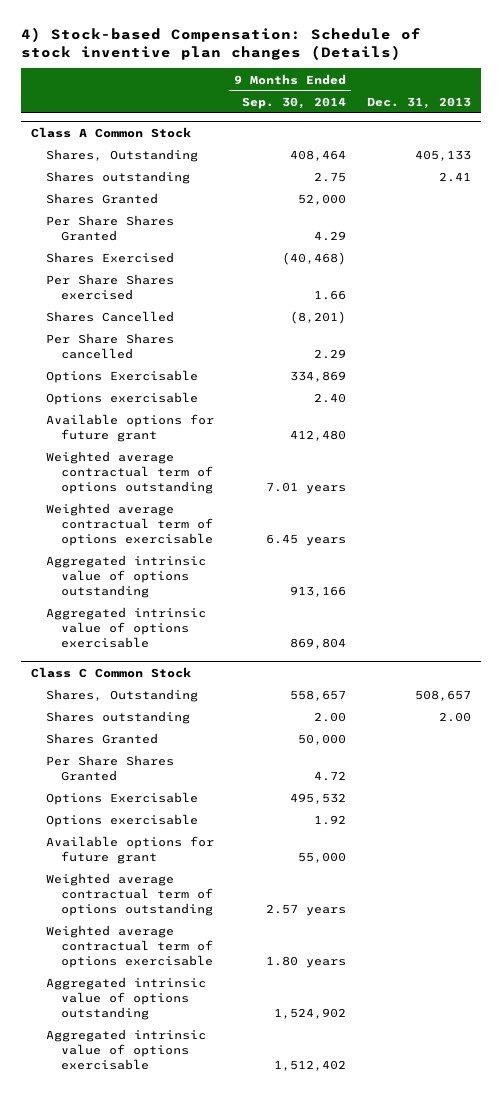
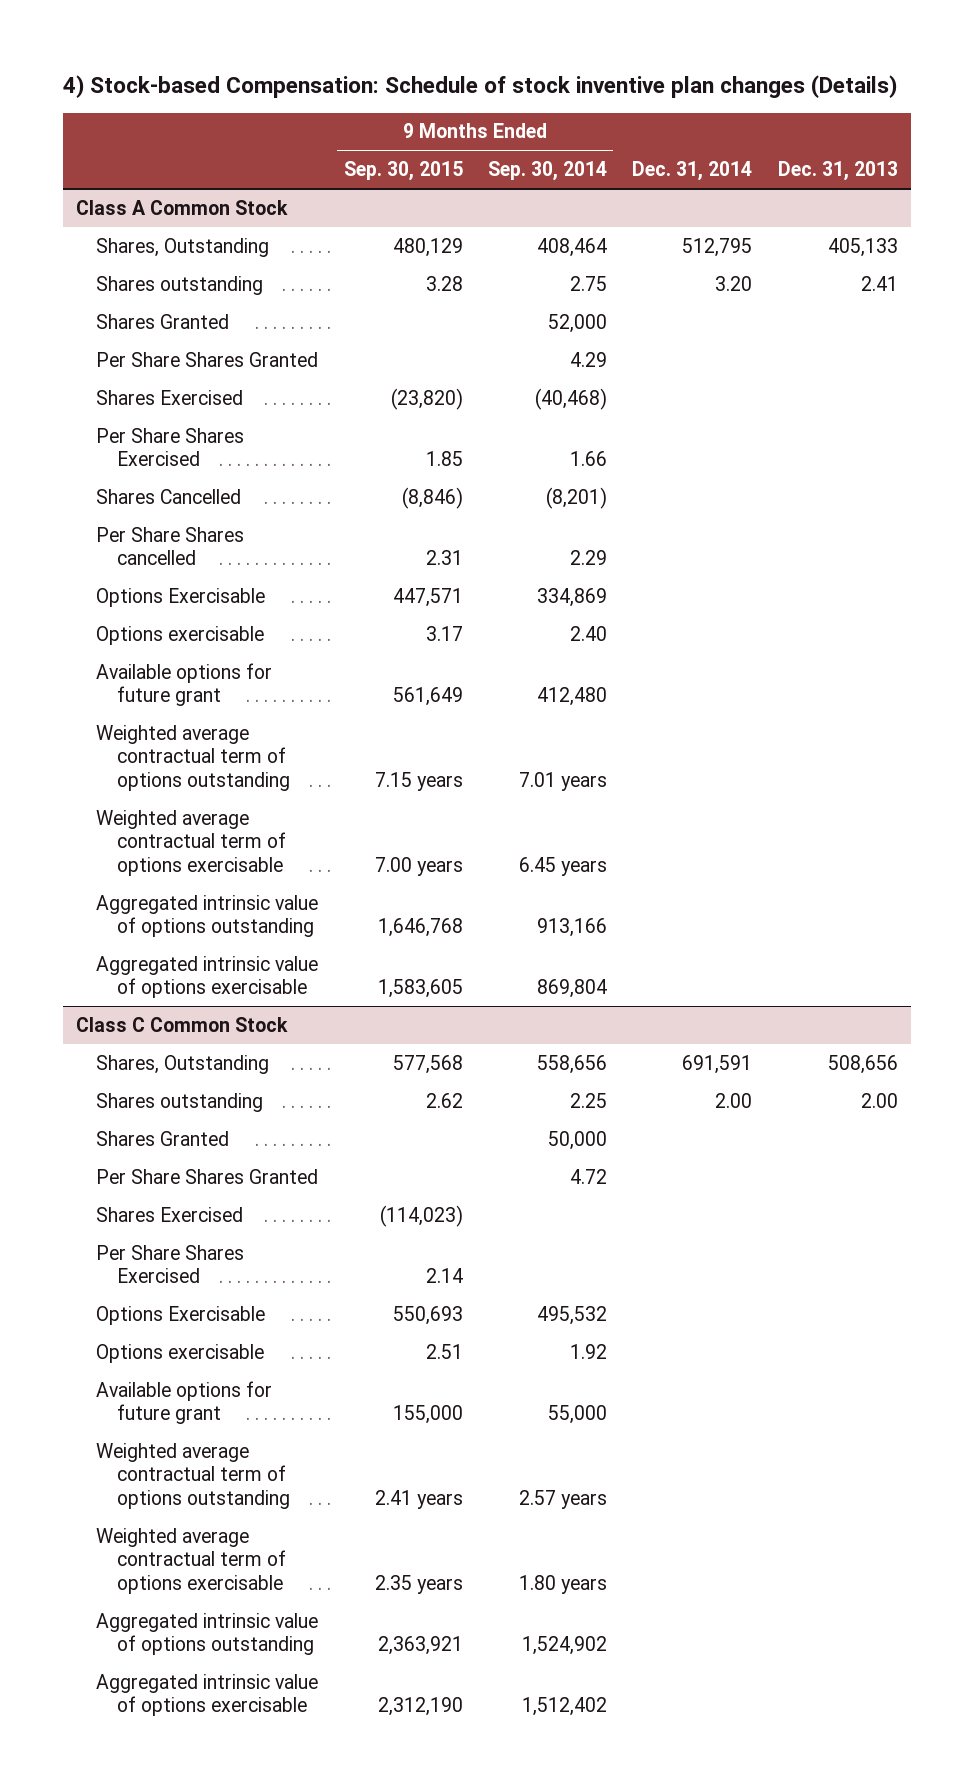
- | 9 Months Ended Sep. 30, 2014 | Dec. 31, 2013
+ | 9 Months Ended Sep. 30, 2015 | 9 Months Ended Sep. 30, 2014 | Dec. 31, 2014 | Dec. 31, 2013
@ Class A Common Stock
- Per Share Shares exercised | 1.66 |
+ Per Share Shares Exercised | 1.85 | 1.66 | |
@ Class C Common Stock
- Shares, Outstanding | 558,657 | 508,657
- Shares outstanding | 2.00 | 2.00
+ Shares, Outstanding | 577,568 | 558,656 | 691,591 | 508,656
+ Shares outstanding | 2.62 | 2.25 | 2.00 | 2.00
+ Shares Exercised | (114,023) | | |
+ Per Share Shares Exercised | 2.14 | | |

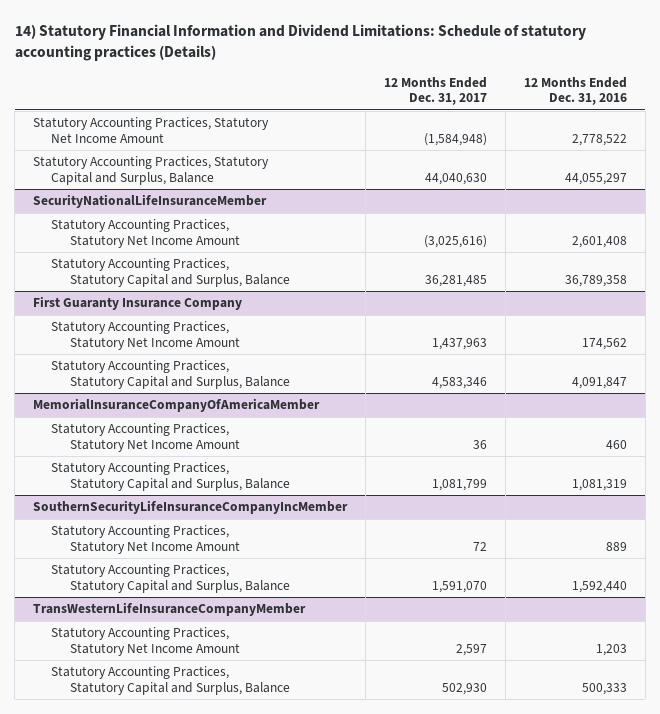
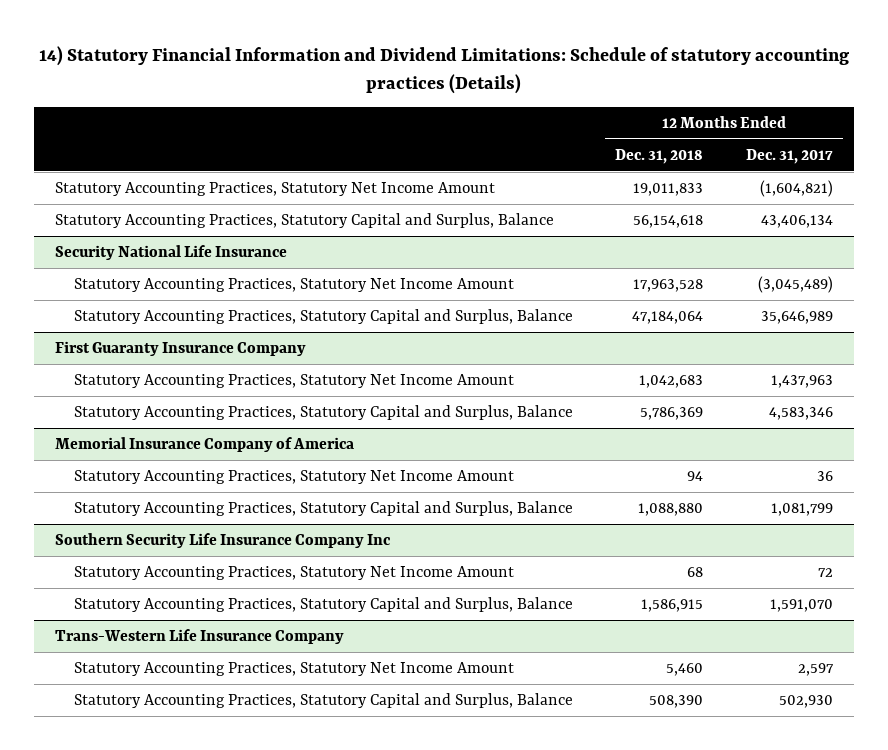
- | 12 Months Ended Dec. 31, 2017 | 12 Months Ended Dec. 31, 2016
+ | 12 Months Ended Dec. 31, 2018 | 12 Months Ended Dec. 31, 2017
- Statutory Accounting Practices, Statutory Net Income Amount | (1,584,948) | 2,778,522
- Statutory Accounting Practices, Statutory Capital and Surplus, Balance | 44,040,630 | 44,055,297
- SecurityNationalLifeInsuranceMember
- Statutory Accounting Practices, Statutory Net Income Amount | (3,025,616) | 2,601,408
- Statutory Accounting Practices, Statutory Capital and Surplus, Balance | 36,281,485 | 36,789,358
+ Statutory Accounting Practices, Statutory Net Income Amount | 19,011,833 | (1,604,821)
+ Statutory Accounting Practices, Statutory Capital and Surplus, Balance | 56,154,618 | 43,406,134
+ Security National Life Insurance
+ Statutory Accounting Practices, Statutory Net Income Amount | 17,963,528 | (3,045,489)
+ Statutory Accounting Practices, Statutory Capital and Surplus, Balance | 47,184,064 | 35,646,989
- MemorialInsuranceCompanyOfAmericaMember
+ Memorial Insurance Company of America
- SouthernSecurityLifeInsuranceCompanyIncMember
+ Southern Security Life Insurance Company Inc
- TransWesternLifeInsuranceCompanyMember
+ Trans-Western Life Insurance Company

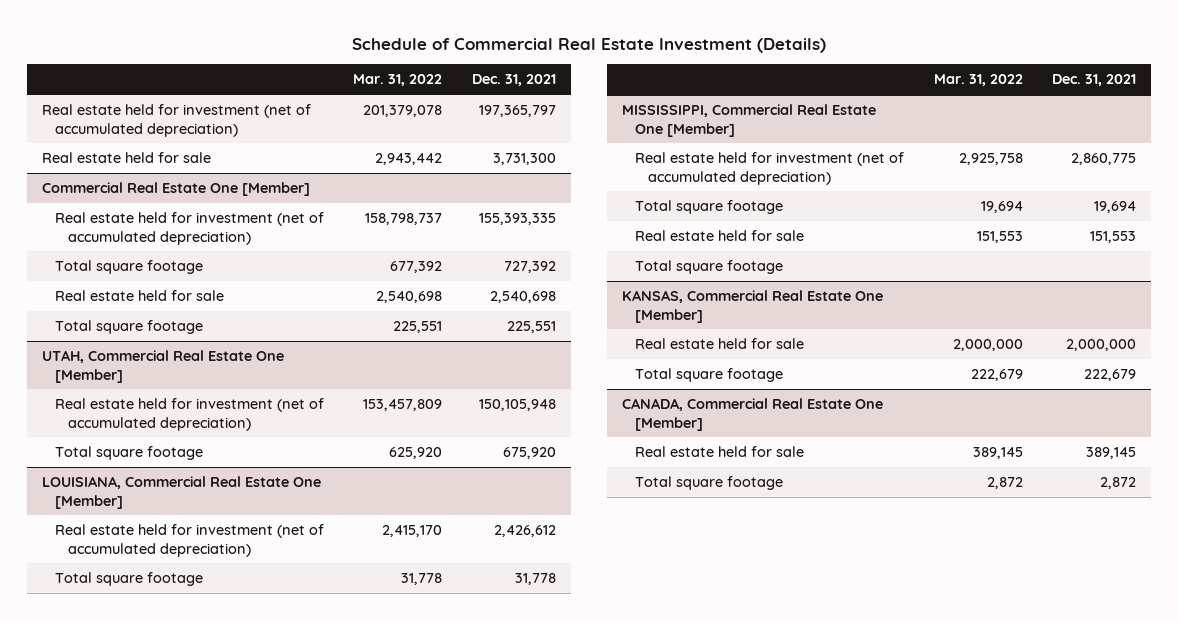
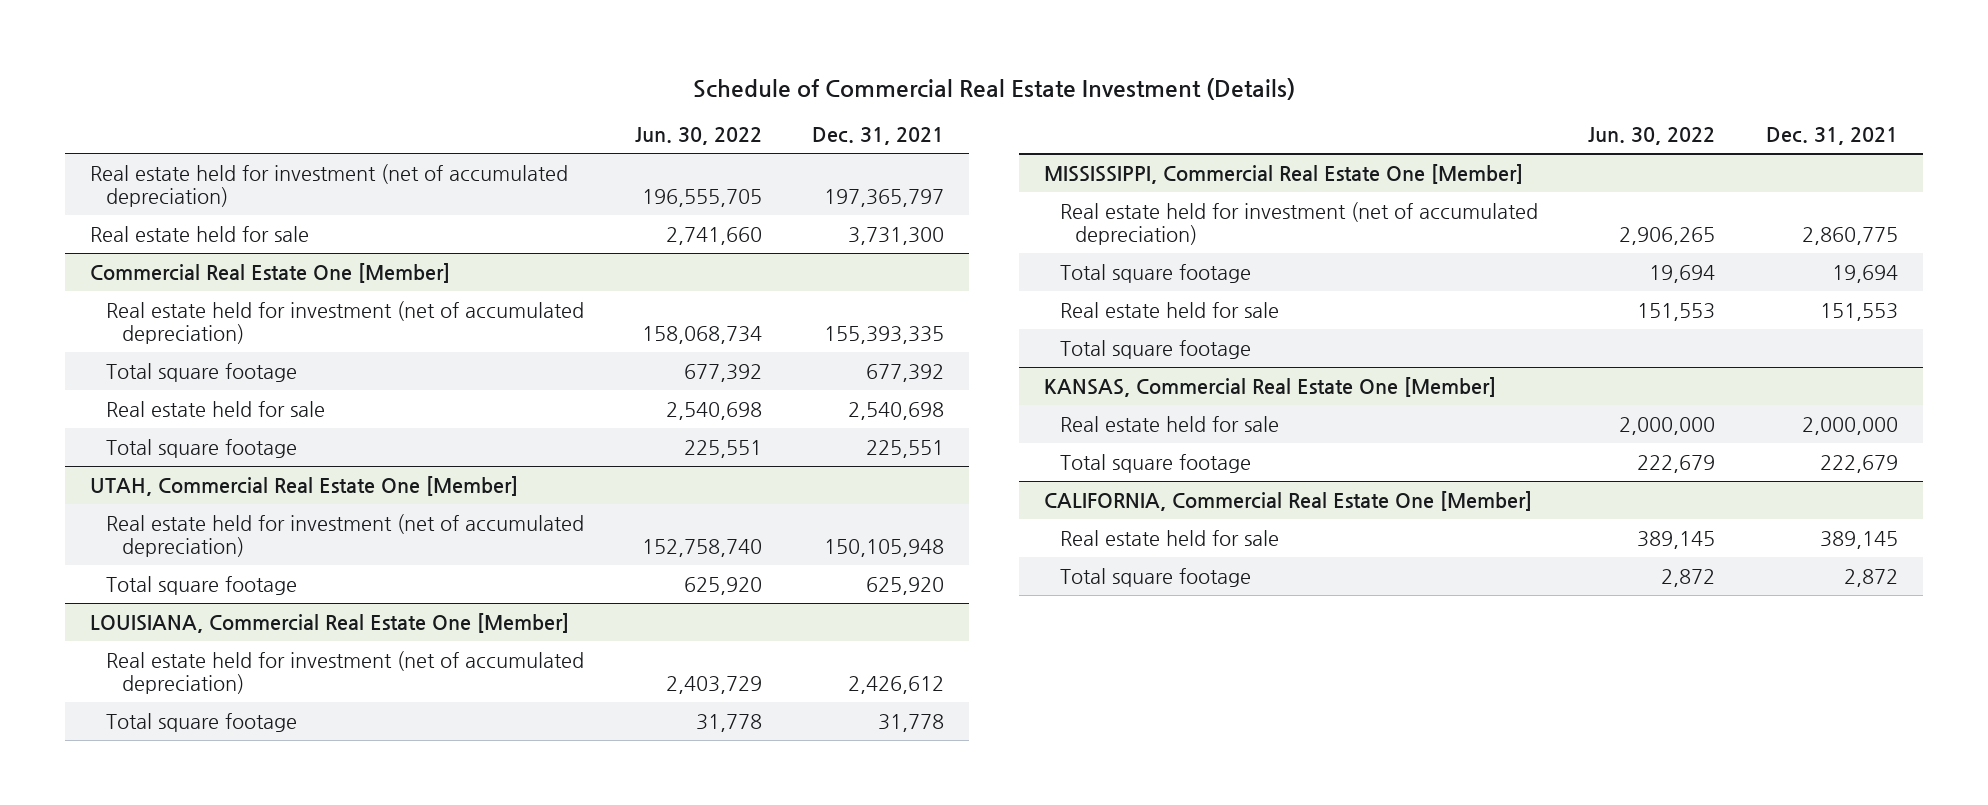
- | Mar. 31, 2022 | Dec. 31, 2021
+ | Jun. 30, 2022 | Dec. 31, 2021
@ Commercial Real Estate One [Member]
- Total square footage | 677,392 | 727,392
+ Total square footage | 677,392 | 677,392
@ UTAH, Commercial Real Estate One [Member]
- Total square footage | 625,920 | 675,920
+ Total square footage | 625,920 | 625,920
- CANADA, Commercial Real Estate One [Member]
+ CALIFORNIA, Commercial Real Estate One [Member]

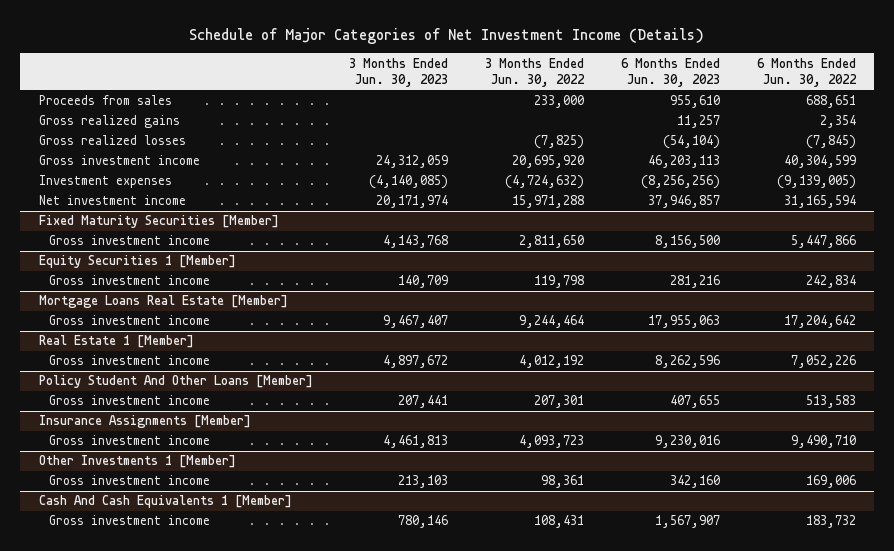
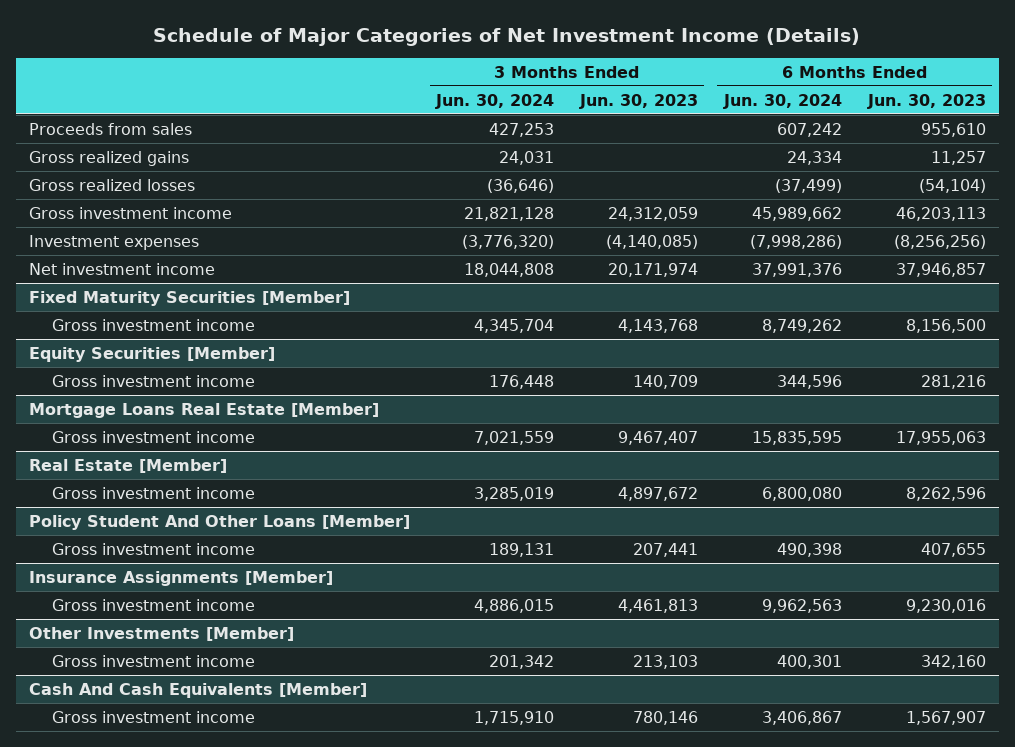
- | 3 Months Ended Jun. 30, 2023 | 3 Months Ended Jun. 30, 2022 | 6 Months Ended Jun. 30, 2023 | 6 Months Ended Jun. 30, 2022
+ | 3 Months Ended Jun. 30, 2024 | 3 Months Ended Jun. 30, 2023 | 6 Months Ended Jun. 30, 2024 | 6 Months Ended Jun. 30, 2023
- Equity Securities 1 [Member]
+ Equity Securities [Member]
- Real Estate 1 [Member]
+ Real Estate [Member]
- Other Investments 1 [Member]
+ Other Investments [Member]
- Cash And Cash Equivalents 1 [Member]
+ Cash And Cash Equivalents [Member]

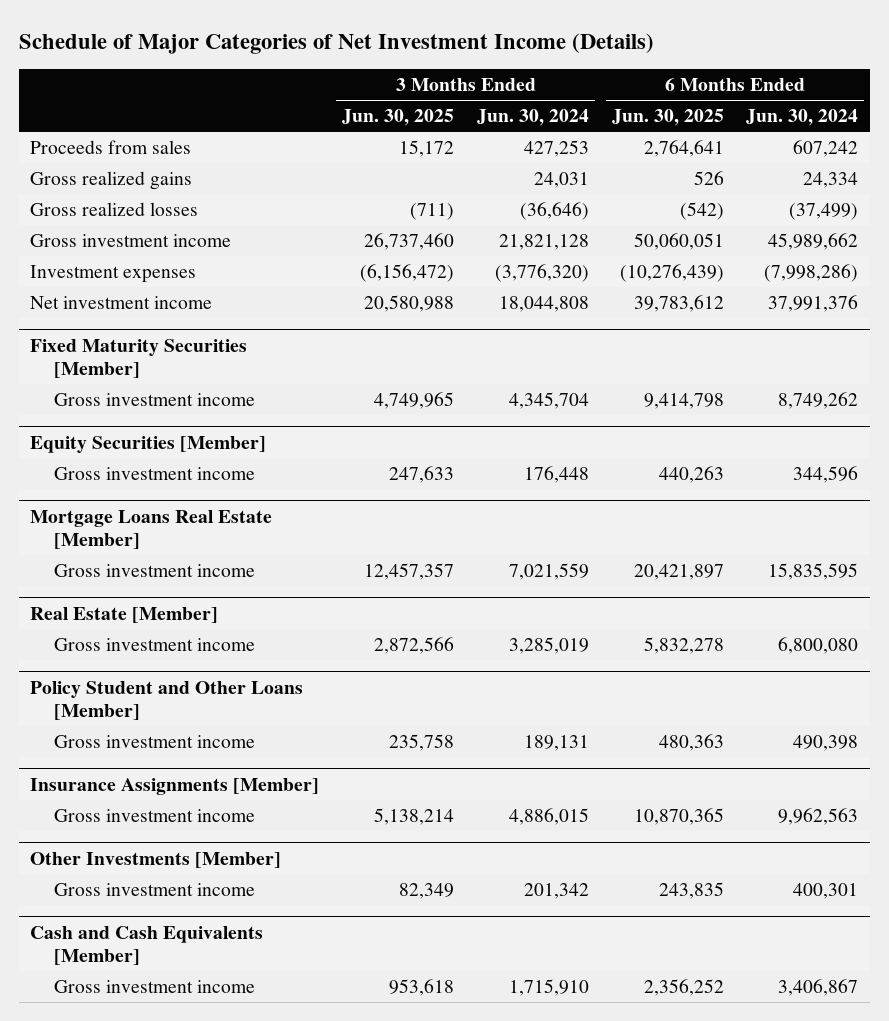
- | 3 Months Ended Jun. 30, 2024 | 3 Months Ended Jun. 30, 2023 | 6 Months Ended Jun. 30, 2024 | 6 Months Ended Jun. 30, 2023
+ | 3 Months Ended Jun. 30, 2025 | 3 Months Ended Jun. 30, 2024 | 6 Months Ended Jun. 30, 2025 | 6 Months Ended Jun. 30, 2024
- Policy Student And Other Loans [Member]
+ Policy Student and Other Loans [Member]
- Cash And Cash Equivalents [Member]
+ Cash and Cash Equivalents [Member]

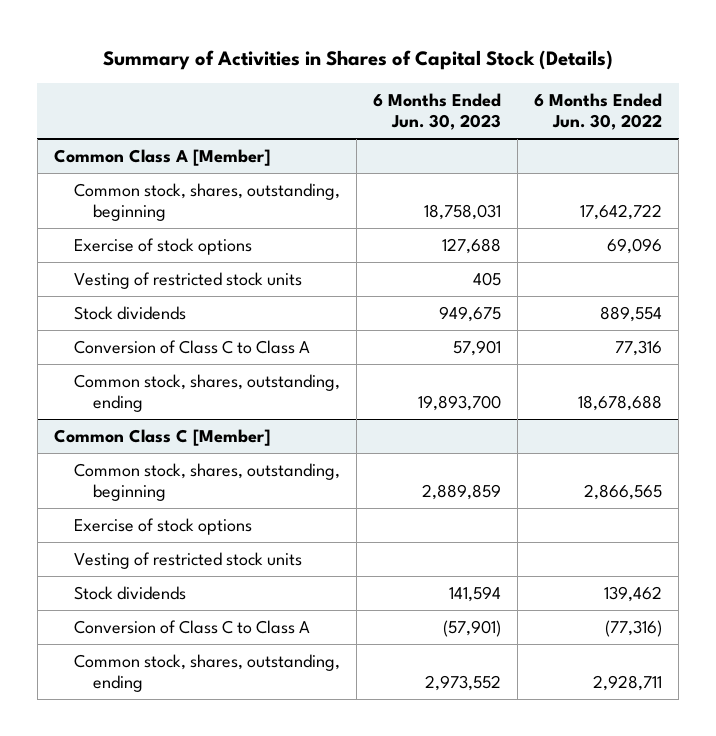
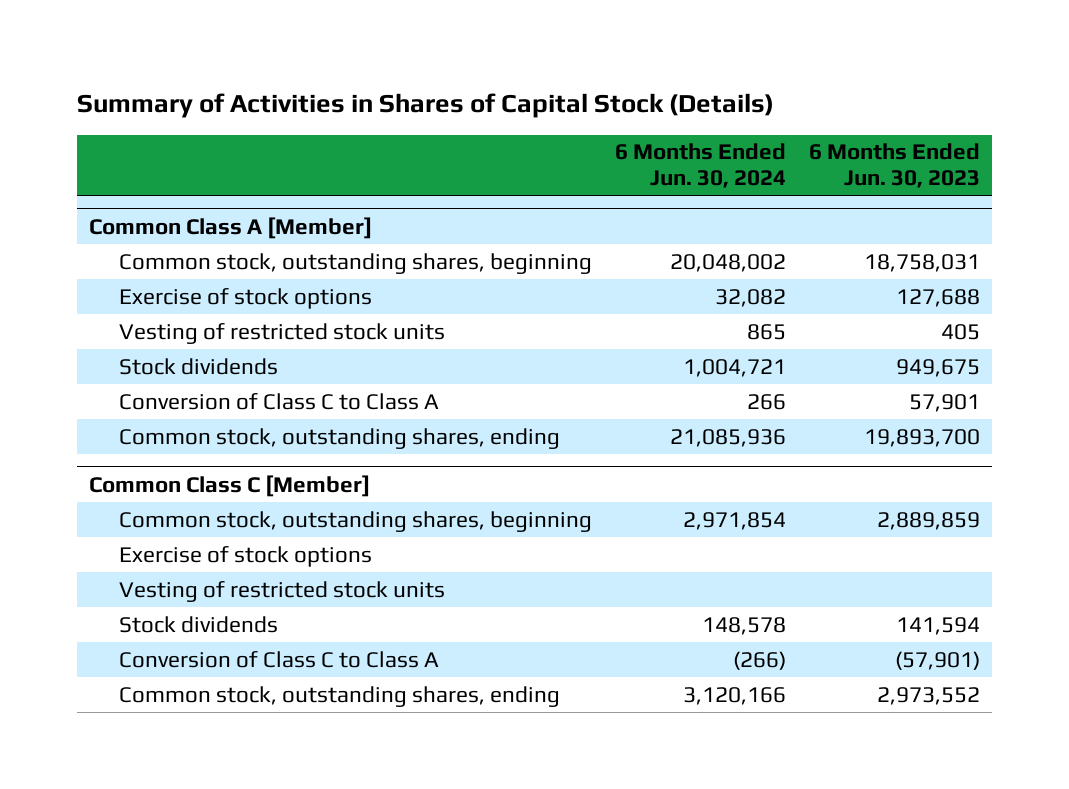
- | 6 Months Ended Jun. 30, 2023 | 6 Months Ended Jun. 30, 2022
+ | 6 Months Ended Jun. 30, 2024 | 6 Months Ended Jun. 30, 2023
@ Common Class A [Member]
- Common stock, shares, outstanding, beginning | 18,758,031 | 17,642,722
+ Common stock, outstanding shares, beginning | 20,048,002 | 18,758,031
- Common stock, shares, outstanding, ending | 19,893,700 | 18,678,688
+ Common stock, outstanding shares, ending | 21,085,936 | 19,893,700
@ Common Class C [Member]
- Common stock, shares, outstanding, beginning | 2,889,859 | 2,866,565
+ Common stock, outstanding shares, beginning | 2,971,854 | 2,889,859
- Common stock, shares, outstanding, ending | 2,973,552 | 2,928,711
+ Common stock, outstanding shares, ending | 3,120,166 | 2,973,552

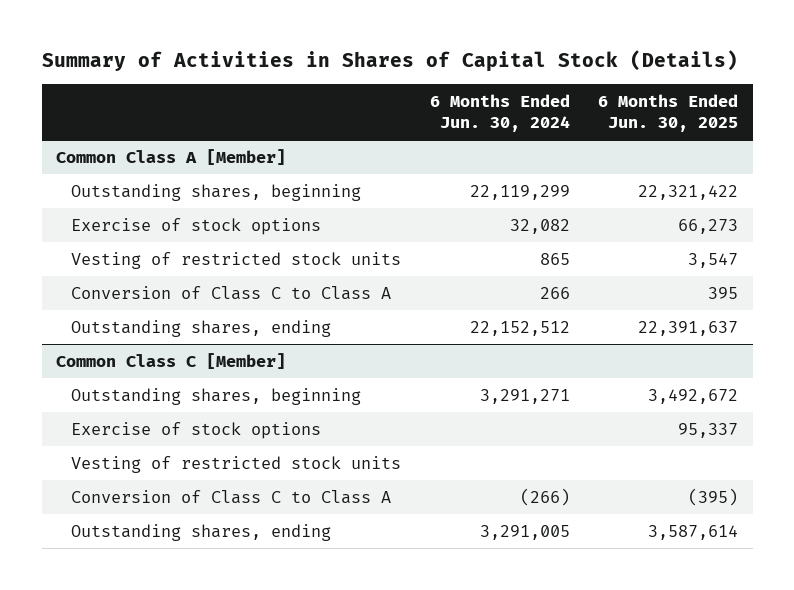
- | 6 Months Ended Jun. 30, 2024 | 6 Months Ended Jun. 30, 2023
+ | 6 Months Ended Jun. 30, 2024 | 6 Months Ended Jun. 30, 2025
@ Common Class A [Member]
- Common stock, outstanding shares, beginning | 20,048,002 | 18,758,031
+ Outstanding shares, beginning | 22,119,299 | 22,321,422
- Stock dividends | 1,004,721 | 949,675
- Common stock, outstanding shares, ending | 21,085,936 | 19,893,700
+ Outstanding shares, ending | 22,152,512 | 22,391,637
@ Common Class C [Member]
- Common stock, outstanding shares, beginning | 2,971,854 | 2,889,859
+ Outstanding shares, beginning | 3,291,271 | 3,492,672
- Stock dividends | 148,578 | 141,594
- Common stock, outstanding shares, ending | 3,120,166 | 2,973,552
+ Outstanding shares, ending | 3,291,005 | 3,587,614

